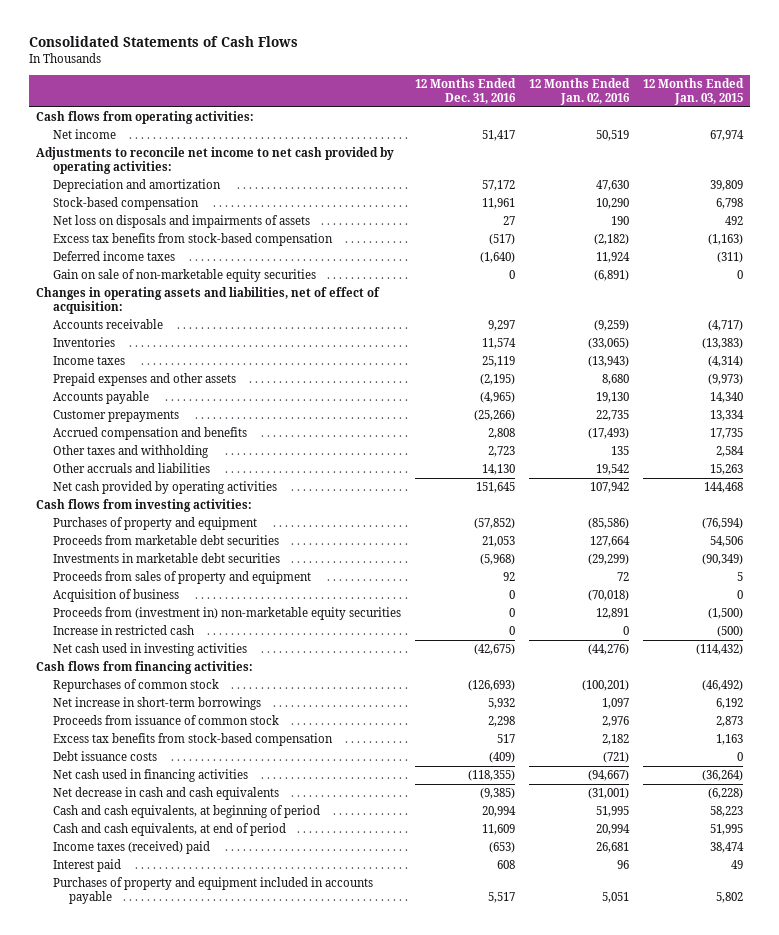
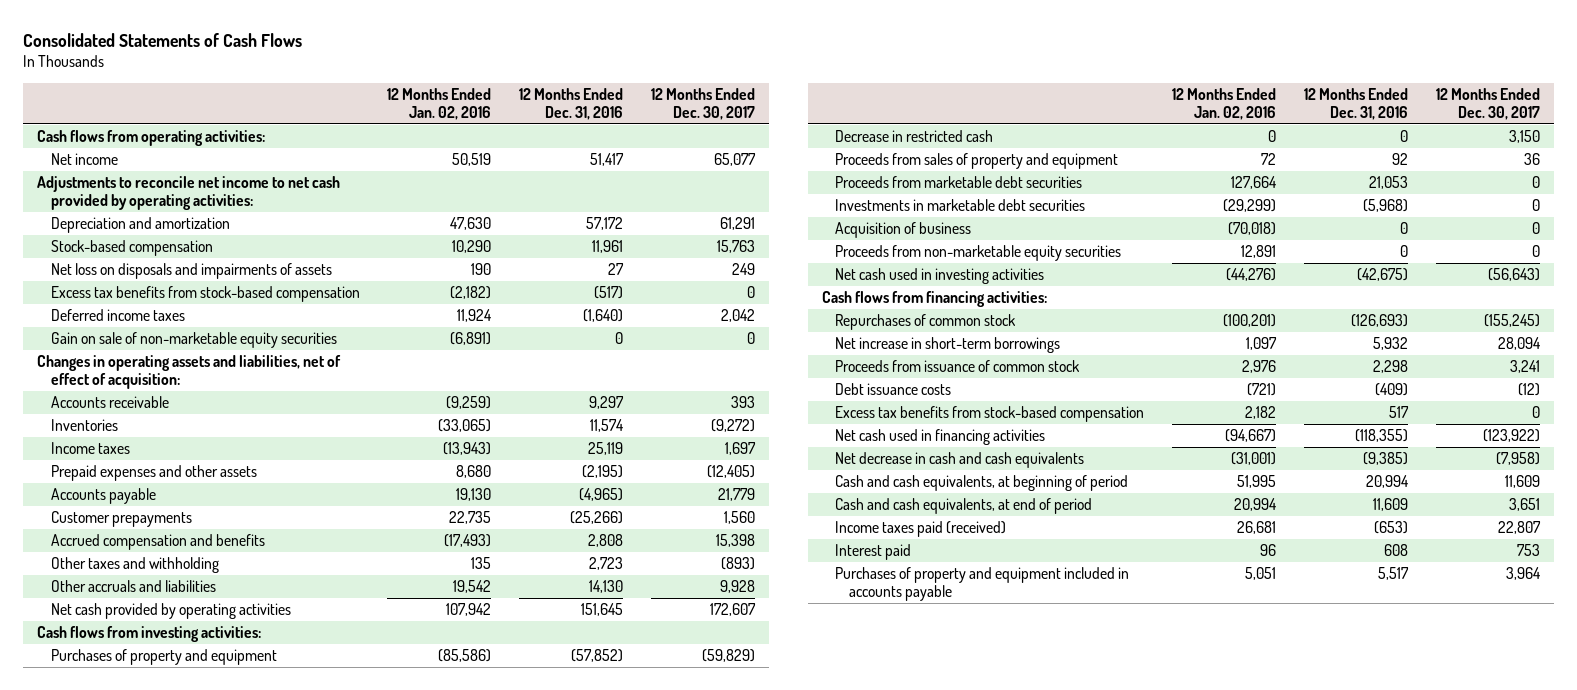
- | 12 Months Ended Dec. 31, 2016 | 12 Months Ended Jan. 02, 2016 | 12 Months Ended Jan. 03, 2015
+ | 12 Months Ended Jan. 02, 2016 | 12 Months Ended Dec. 31, 2016 | 12 Months Ended Dec. 30, 2017
+ Decrease in restricted cash | 0 | 0 | 3,150
moved up: Proceeds from sales of property and equipment | 72 | 92 | 36
- Proceeds from (investment in) non-marketable equity securities | 0 | 12,891 | (1,500)
- Increase in restricted cash | 0 | 0 | (500)
+ Proceeds from non-marketable equity securities | 12,891 | 0 | 0
moved down: Excess tax benefits from stock-based compensation | 2,182 | 517 | 0
- Income taxes (received) paid | (653) | 26,681 | 38,474
+ Income taxes paid (received) | 26,681 | (653) | 22,807

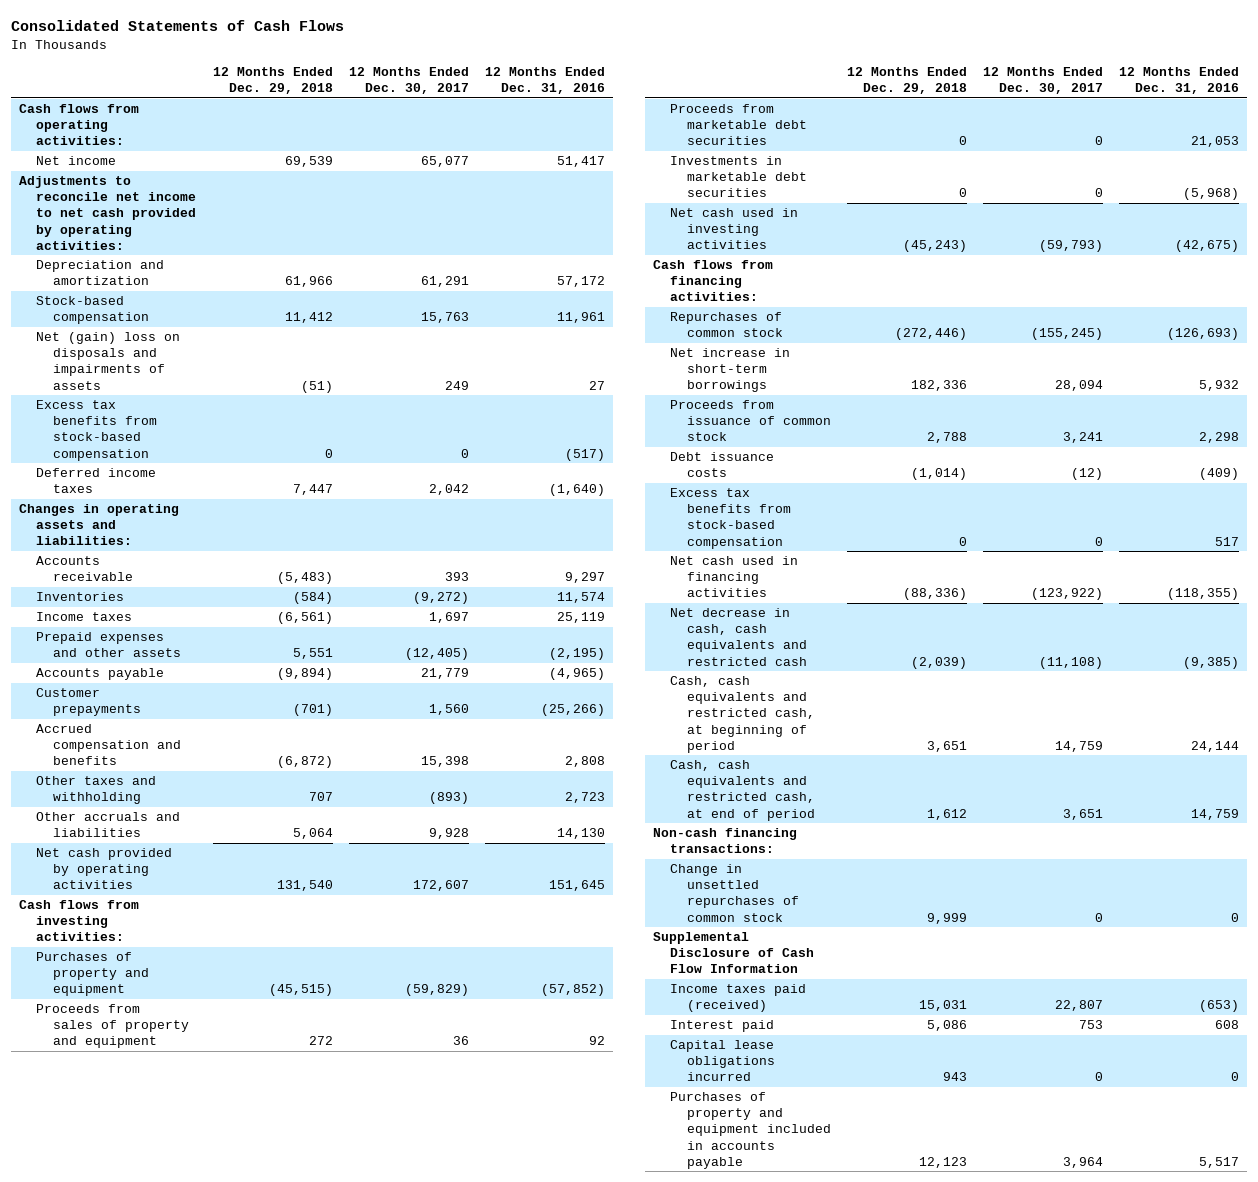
- | 12 Months Ended Jan. 02, 2016 | 12 Months Ended Dec. 31, 2016 | 12 Months Ended Dec. 30, 2017
+ | 12 Months Ended Dec. 29, 2018 | 12 Months Ended Dec. 30, 2017 | 12 Months Ended Dec. 31, 2016
- Net loss on disposals and impairments of assets | 190 | 27 | 249
+ Net (gain) loss on disposals and impairments of assets | (51) | 249 | 27
- Gain on sale of non-marketable equity securities | (6,891) | 0 | 0
- Changes in operating assets and liabilities, net of effect of acquisition:
+ Changes in operating assets and liabilities:
- Decrease in restricted cash | 0 | 0 | 3,150
- Acquisition of business | (70,018) | 0 | 0
- Proceeds from non-marketable equity securities | 12,891 | 0 | 0
- Net cash used in investing activities | (44,276) | (42,675) | (56,643)
+ Net cash used in investing activities | (45,243) | (59,793) | (42,675)
- Net decrease in cash and cash equivalents | (31,001) | (9,385) | (7,958)
- Cash and cash equivalents, at beginning of period | 51,995 | 20,994 | 11,609
- Cash and cash equivalents, at end of period | 20,994 | 11,609 | 3,651
+ Net decrease in cash, cash equivalents and restricted cash | (2,039) | (11,108) | (9,385)
+ Cash, cash equivalents and restricted cash, at beginning of period | 3,651 | 14,759 | 24,144
+ Cash, cash equivalents and restricted cash, at end of period | 1,612 | 3,651 | 14,759
+ Non-cash financing transactions:
+ Change in unsettled repurchases of common stock | 9,999 | 0 | 0
+ Supplemental Disclosure of Cash Flow Information
+ Capital lease obligations incurred | 943 | 0 | 0

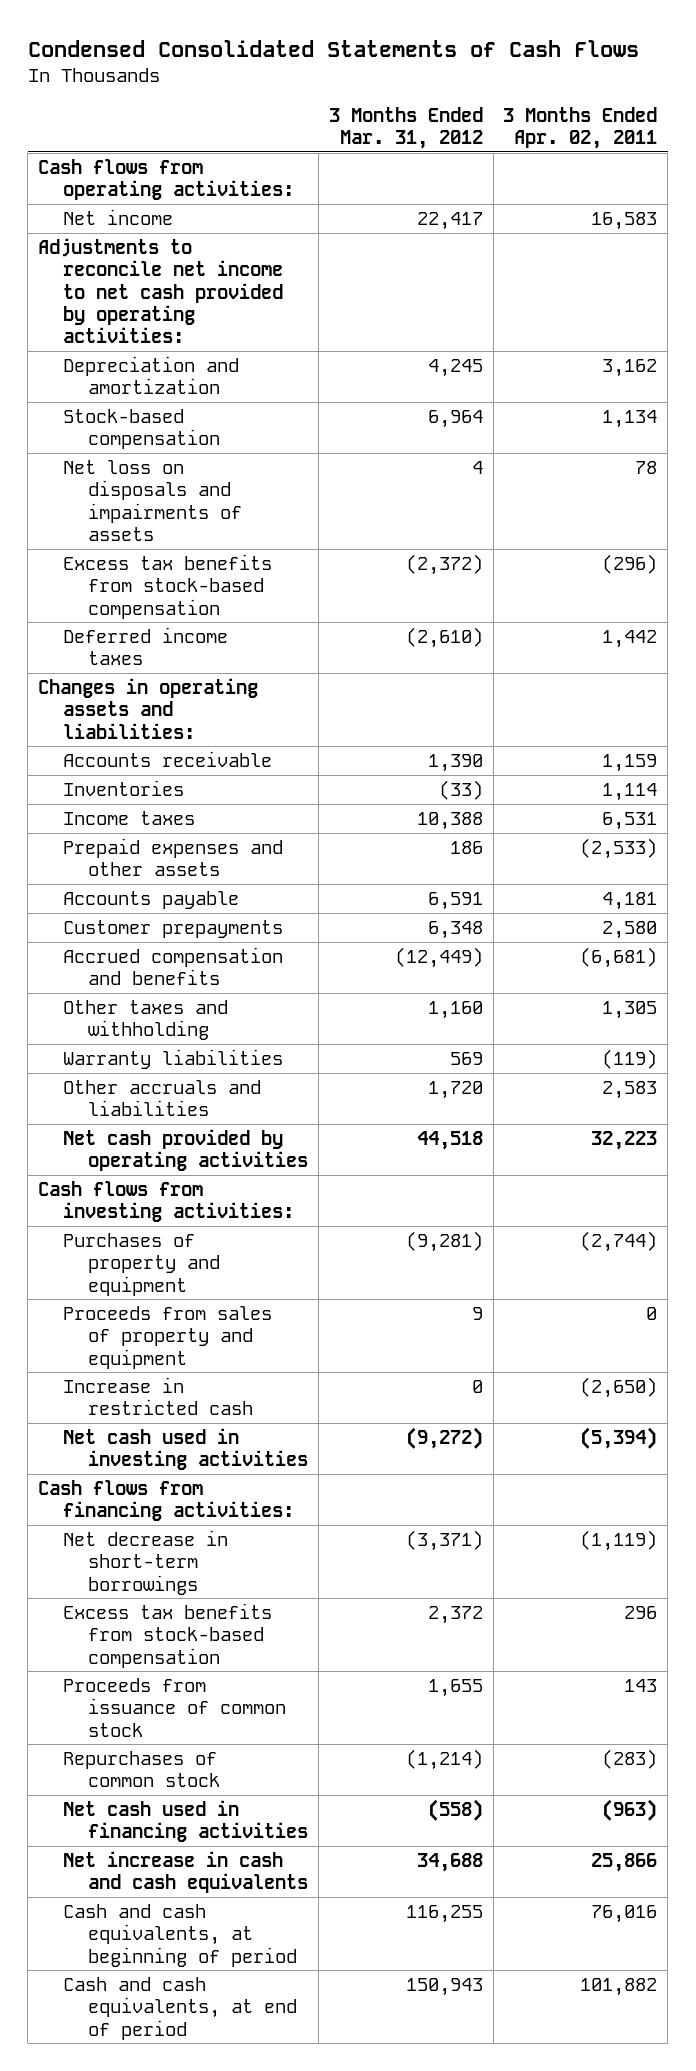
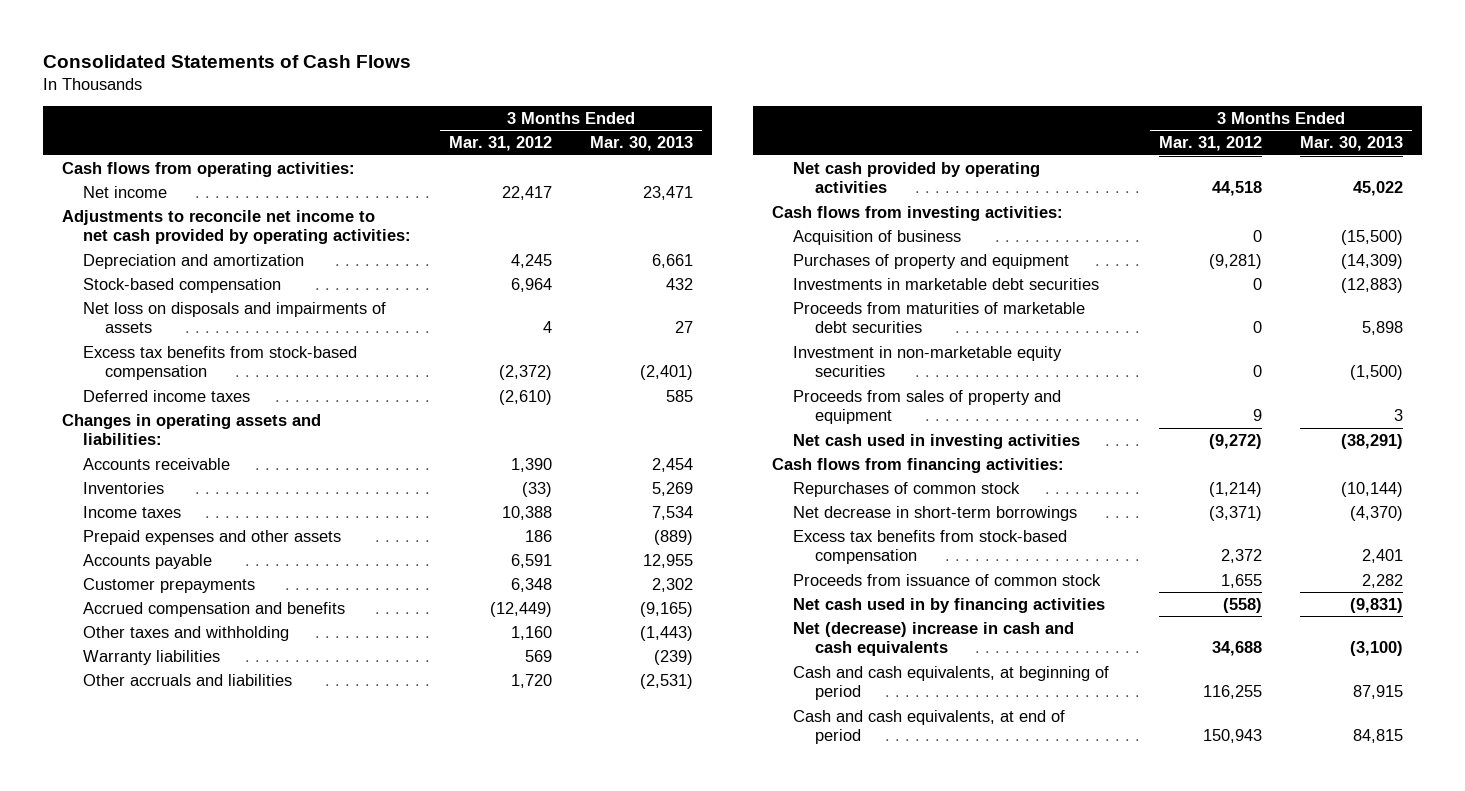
- Condensed Consolidated Statements of Cash Flows
+ Consolidated Statements of Cash Flows
- | 3 Months Ended Mar. 31, 2012 | 3 Months Ended Apr. 02, 2011
+ | 3 Months Ended Mar. 31, 2012 | 3 Months Ended Mar. 30, 2013
+ Acquisition of business | 0 | (15,500)
+ Investments in marketable debt securities | 0 | (12,883)
+ Proceeds from maturities of marketable debt securities | 0 | 5,898
+ Investment in non-marketable equity securities | 0 | (1,500)
- Increase in restricted cash | 0 | (2,650)
moved up: Repurchases of common stock | (1,214) | (10,144)
- Net cash used in financing activities | (558) | (963)
- Net increase in cash and cash equivalents | 34,688 | 25,866
+ Net cash used in by financing activities | (558) | (9,831)
+ Net (decrease) increase in cash and cash equivalents | 34,688 | (3,100)

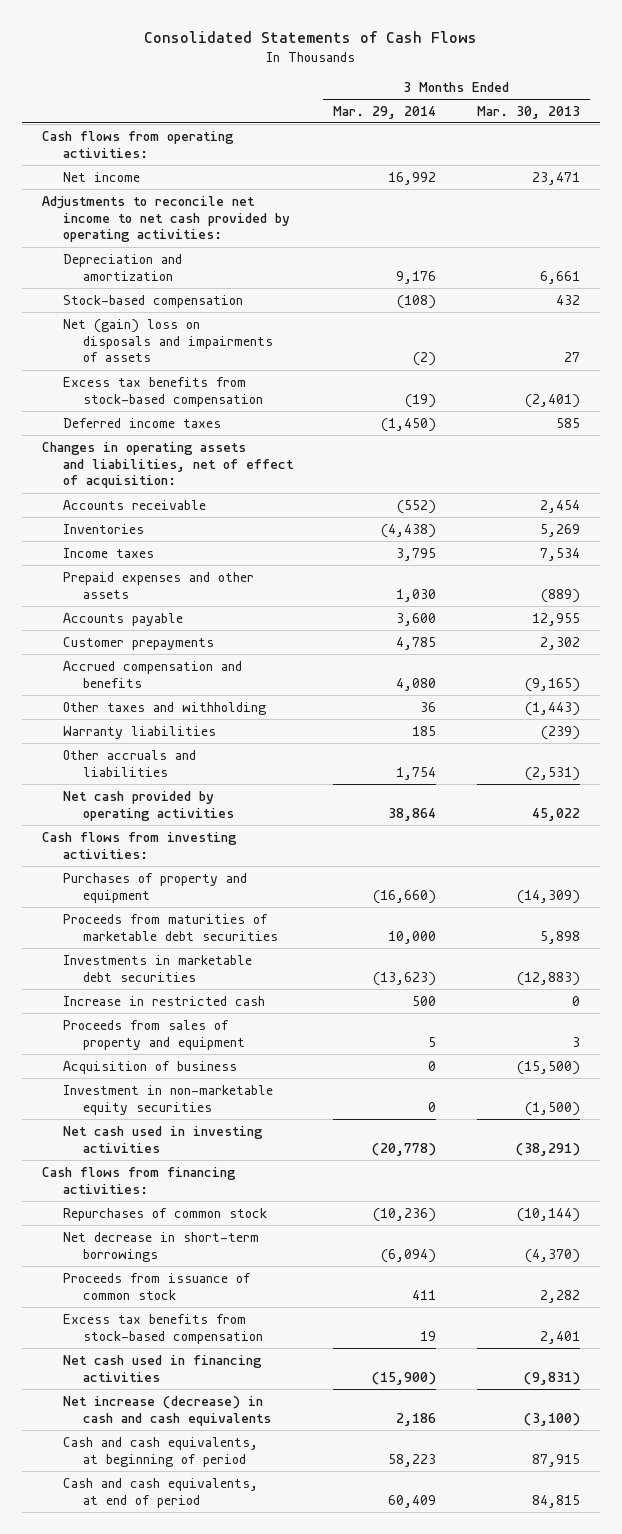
- | 3 Months Ended Mar. 31, 2012 | 3 Months Ended Mar. 30, 2013
+ | 3 Months Ended Mar. 29, 2014 | 3 Months Ended Mar. 30, 2013
- Net loss on disposals and impairments of assets | 4 | 27
+ Net (gain) loss on disposals and impairments of assets | (2) | 27
- Changes in operating assets and liabilities:
+ Changes in operating assets and liabilities, net of effect of acquisition:
moved down: Investments in marketable debt securities | (13,623) | (12,883)
+ Increase in restricted cash | 500 | 0
moved down: Acquisition of business | 0 | (15,500)
moved down: Investment in non-marketable equity securities | 0 | (1,500)
- Net cash used in by financing activities | (558) | (9,831)
- Net (decrease) increase in cash and cash equivalents | 34,688 | (3,100)
moved down: Excess tax benefits from stock-based compensation | 19 | 2,401
+ Net cash used in financing activities | (15,900) | (9,831)
+ Net increase (decrease) in cash and cash equivalents | 2,186 | (3,100)

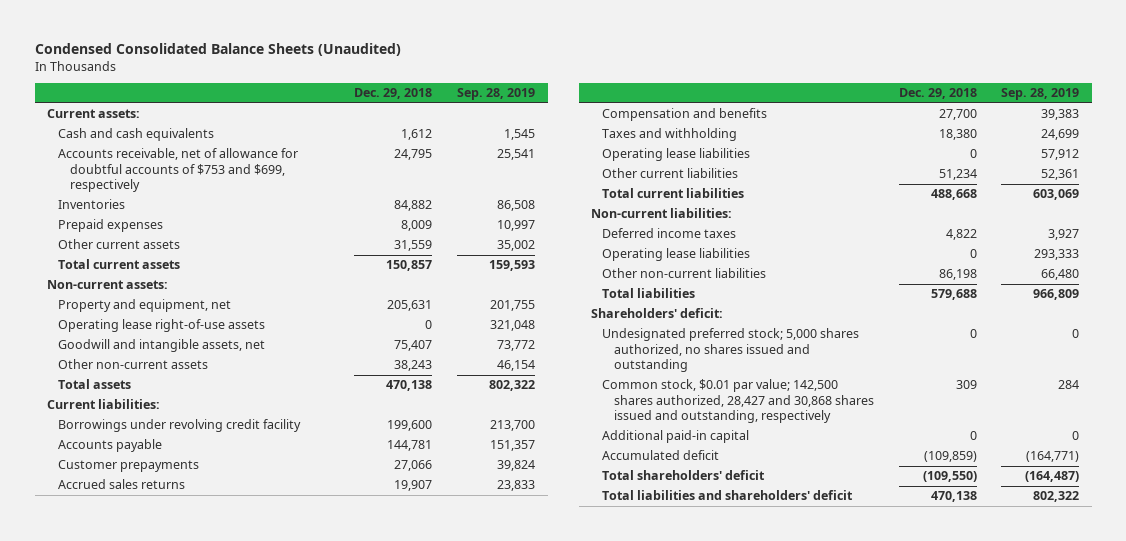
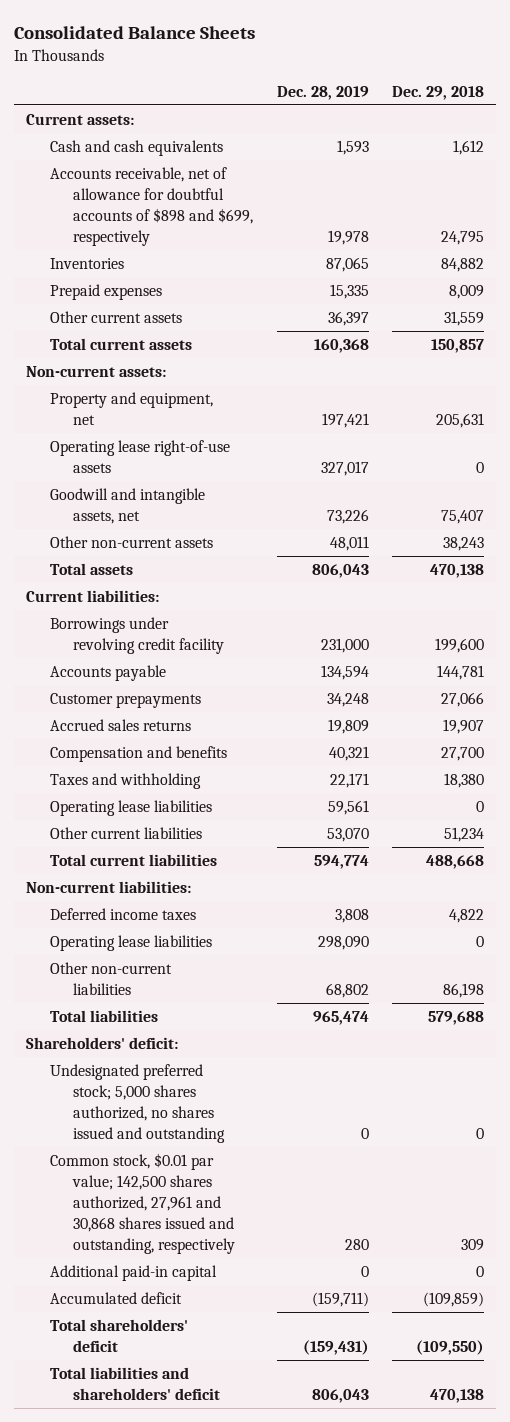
- Condensed Consolidated Balance Sheets (Unaudited)
+ Consolidated Balance Sheets
- | Dec. 29, 2018 | Sep. 28, 2019
+ | Dec. 28, 2019 | Dec. 29, 2018
- Accounts receivable, net of allowance for doubtful accounts of $753 and $699, respectively | 24,795 | 25,541
+ Accounts receivable, net of allowance for doubtful accounts of $898 and $699, respectively | 19,978 | 24,795
- Common stock, $0.01 par value; 142,500 shares authorized, 28,427 and 30,868 shares issued and outstanding, respectively | 309 | 284
+ Common stock, $0.01 par value; 142,500 shares authorized, 27,961 and 30,868 shares issued and outstanding, respectively | 280 | 309

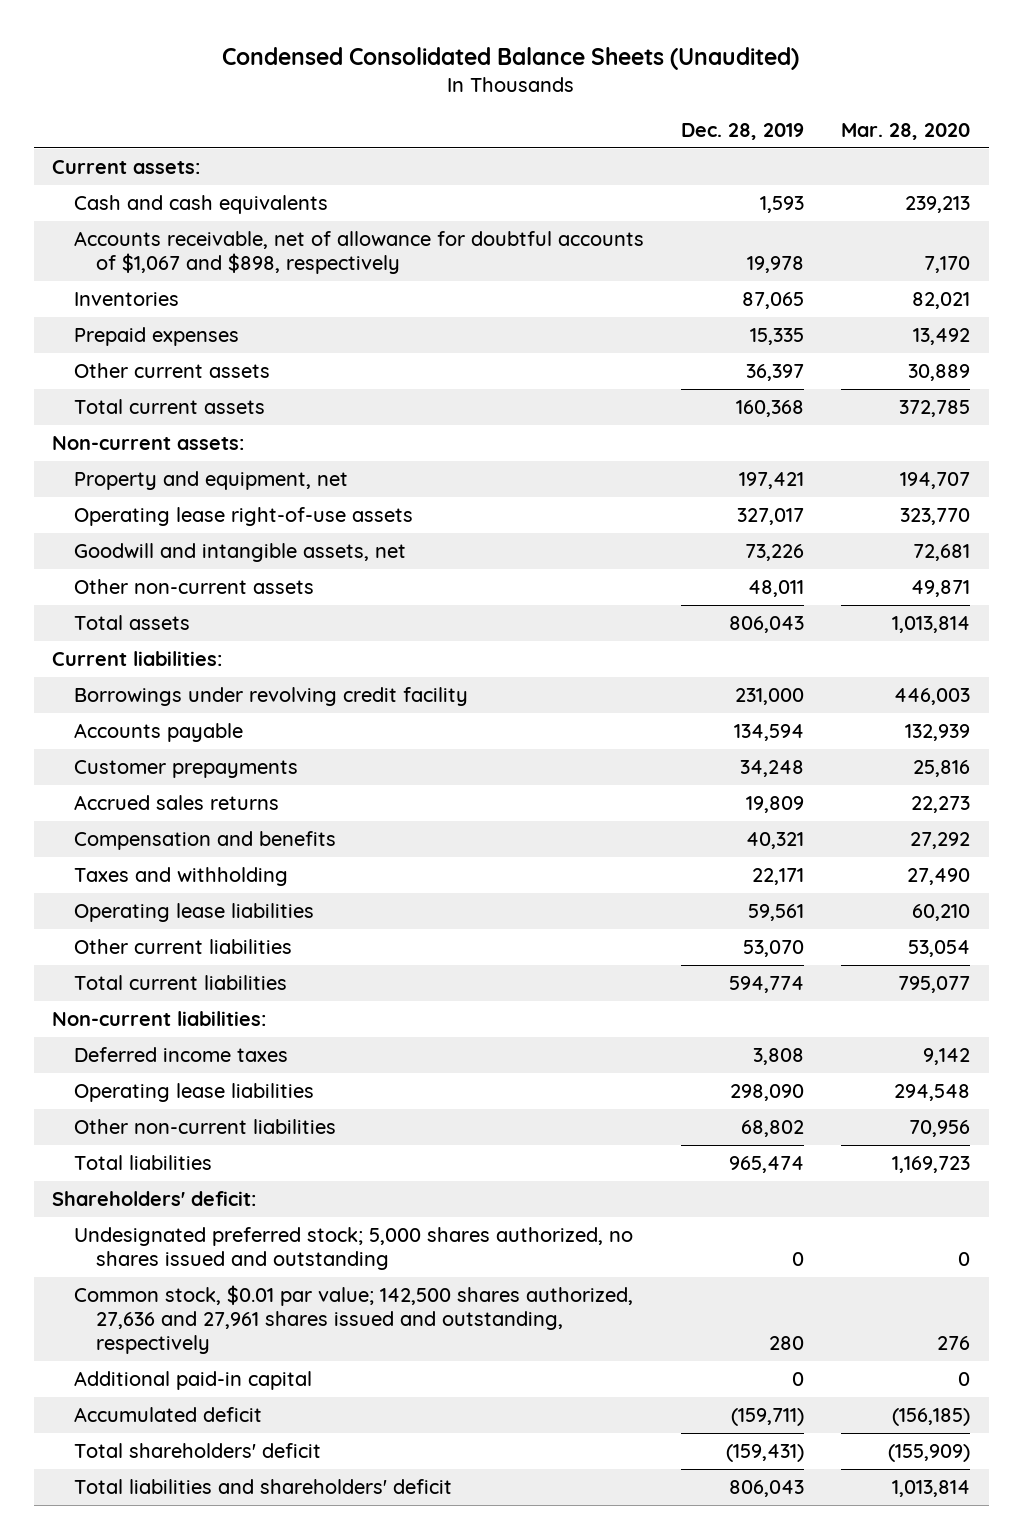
- Consolidated Balance Sheets
+ Condensed Consolidated Balance Sheets (Unaudited)
- | Dec. 28, 2019 | Dec. 29, 2018
+ | Dec. 28, 2019 | Mar. 28, 2020
- Accounts receivable, net of allowance for doubtful accounts of $898 and $699, respectively | 19,978 | 24,795
+ Accounts receivable, net of allowance for doubtful accounts of $1,067 and $898, respectively | 19,978 | 7,170
- Common stock, $0.01 par value; 142,500 shares authorized, 27,961 and 30,868 shares issued and outstanding, respectively | 280 | 309
+ Common stock, $0.01 par value; 142,500 shares authorized, 27,636 and 27,961 shares issued and outstanding, respectively | 280 | 276

